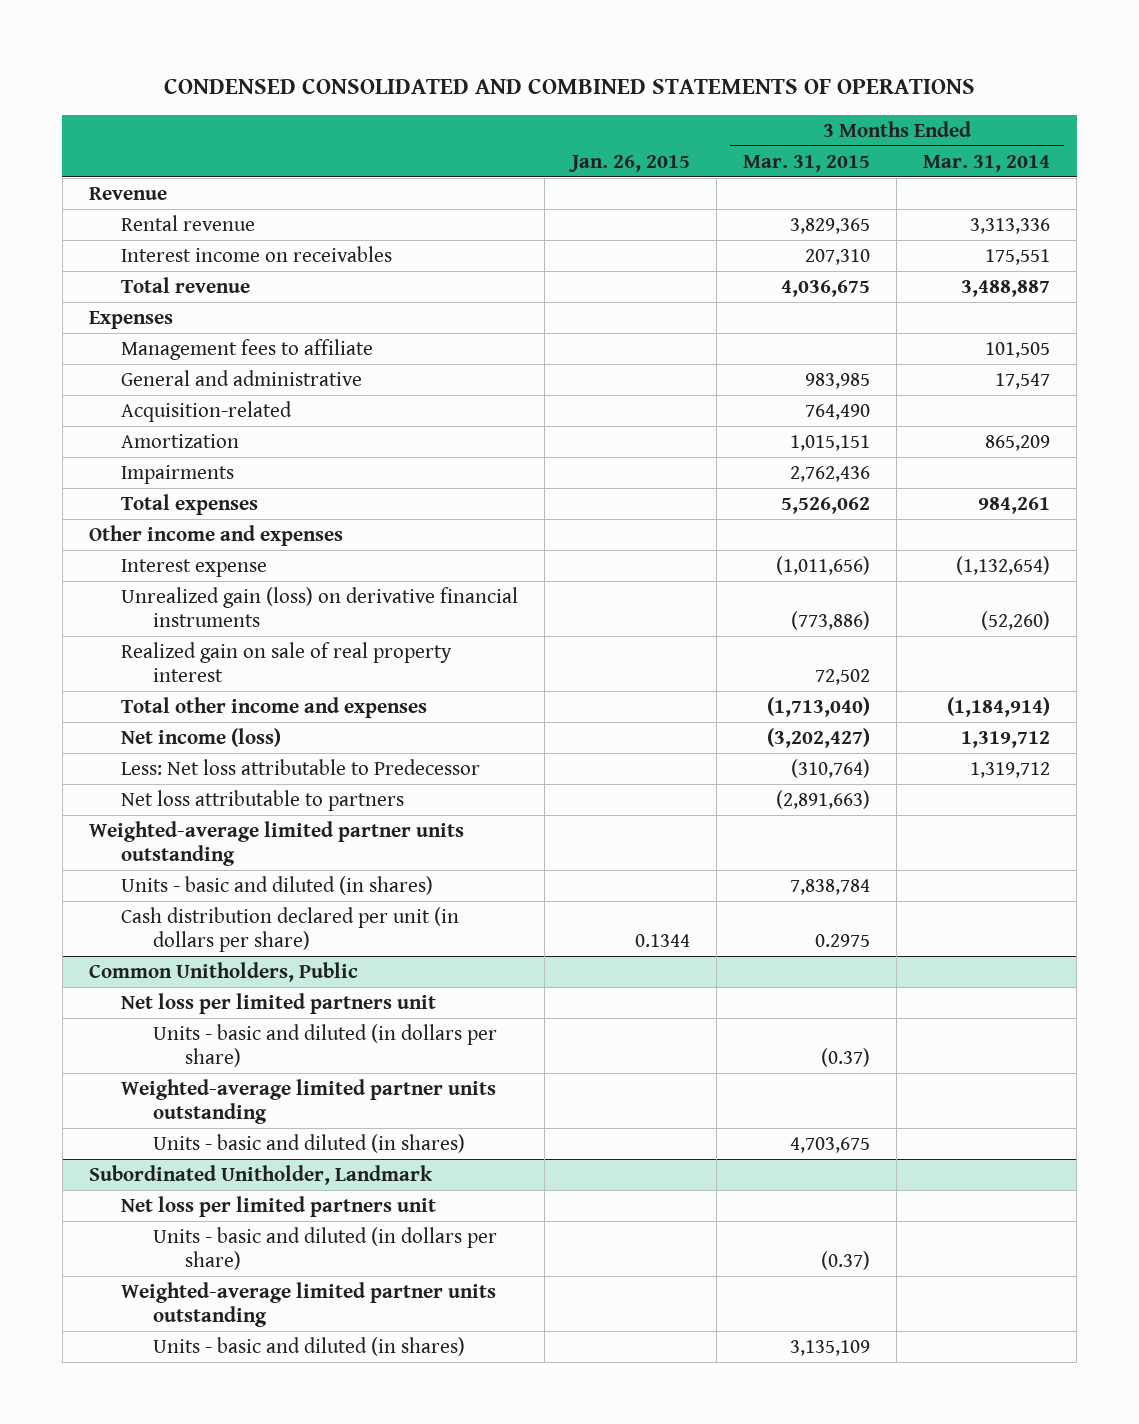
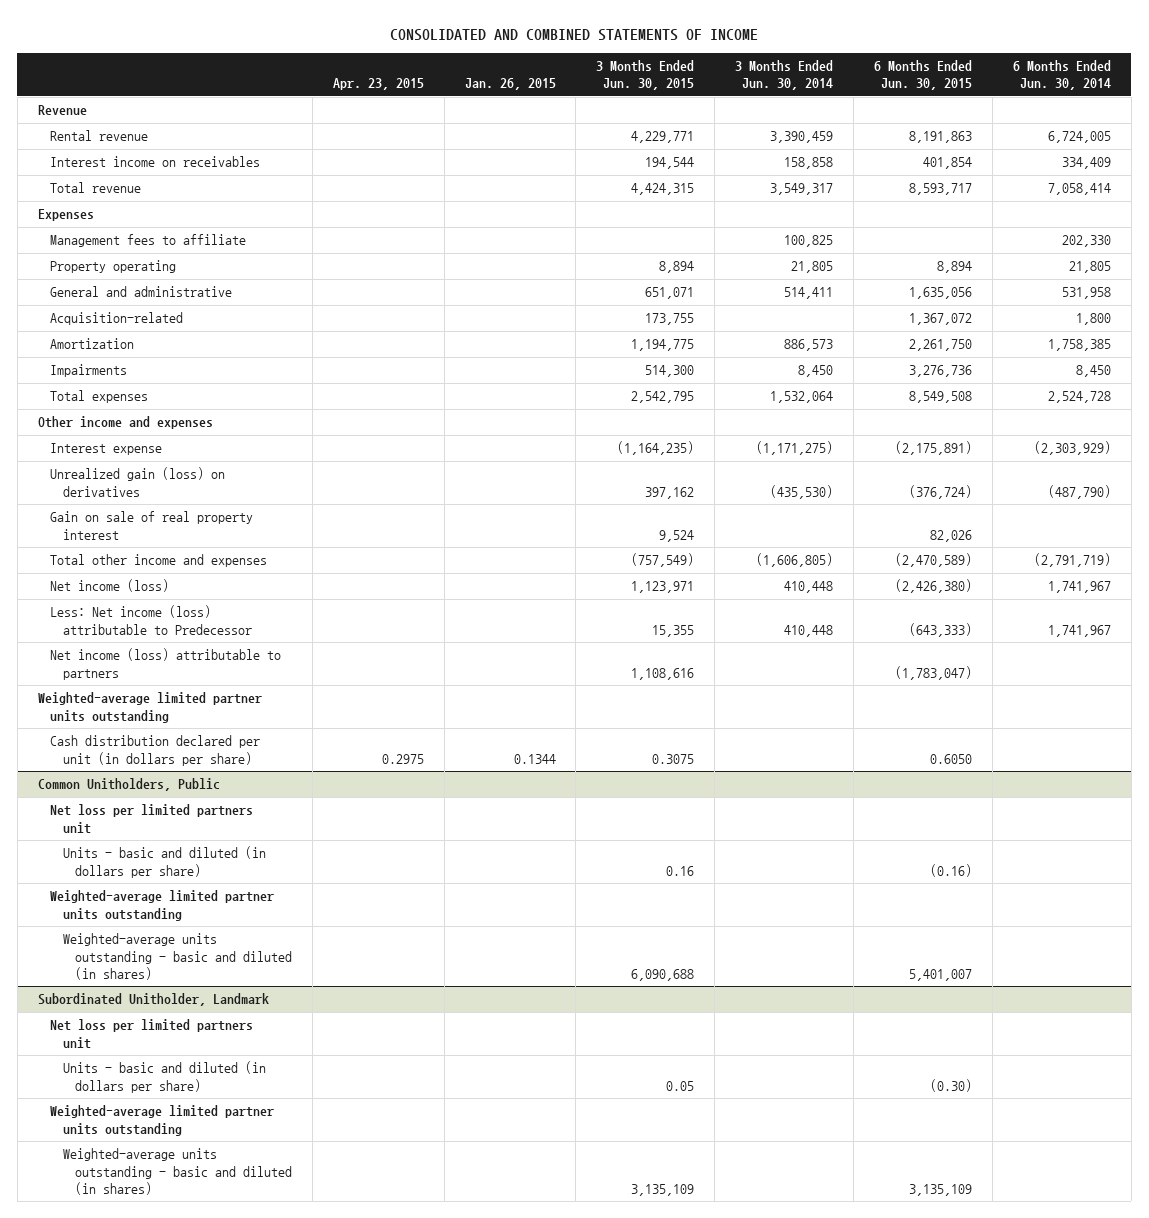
- CONDENSED CONSOLIDATED AND COMBINED STATEMENTS OF OPERATIONS
+ CONSOLIDATED AND COMBINED STATEMENTS OF INCOME
- | Jan. 26, 2015 | 3 Months Ended Mar. 31, 2015 | 3 Months Ended Mar. 31, 2014
+ | Apr. 23, 2015 | Jan. 26, 2015 | 3 Months Ended Jun. 30, 2015 | 3 Months Ended Jun. 30, 2014 | 6 Months Ended Jun. 30, 2015 | 6 Months Ended Jun. 30, 2014
+ Property operating | | | 8,894 | 21,805 | 8,894 | 21,805
- Unrealized gain (loss) on derivative financial instruments | | (773,886) | (52,260)
- Realized gain on sale of real property interest | | 72,502 |
+ Unrealized gain (loss) on derivatives | | | 397,162 | (435,530) | (376,724) | (487,790)
+ Gain on sale of real property interest | | | 9,524 | | 82,026 |
- Less: Net loss attributable to Predecessor | | (310,764) | 1,319,712
- Net loss attributable to partners | | (2,891,663) |
+ Less: Net income (loss) attributable to Predecessor | | | 15,355 | 410,448 | (643,333) | 1,741,967
+ Net income (loss) attributable to partners | | | 1,108,616 | | (1,783,047) |
- Units - basic and diluted (in shares) | | 7,838,784 |
@ Common Unitholders, Public
- Units - basic and diluted (in shares) | | 4,703,675 |
+ Weighted-average units outstanding - basic and diluted (in shares) | | | 6,090,688 | | 5,401,007 |
@ Subordinated Unitholder, Landmark
- Units - basic and diluted (in shares) | | 3,135,109 |
+ Weighted-average units outstanding - basic and diluted (in shares) | | | 3,135,109 | | 3,135,109 |

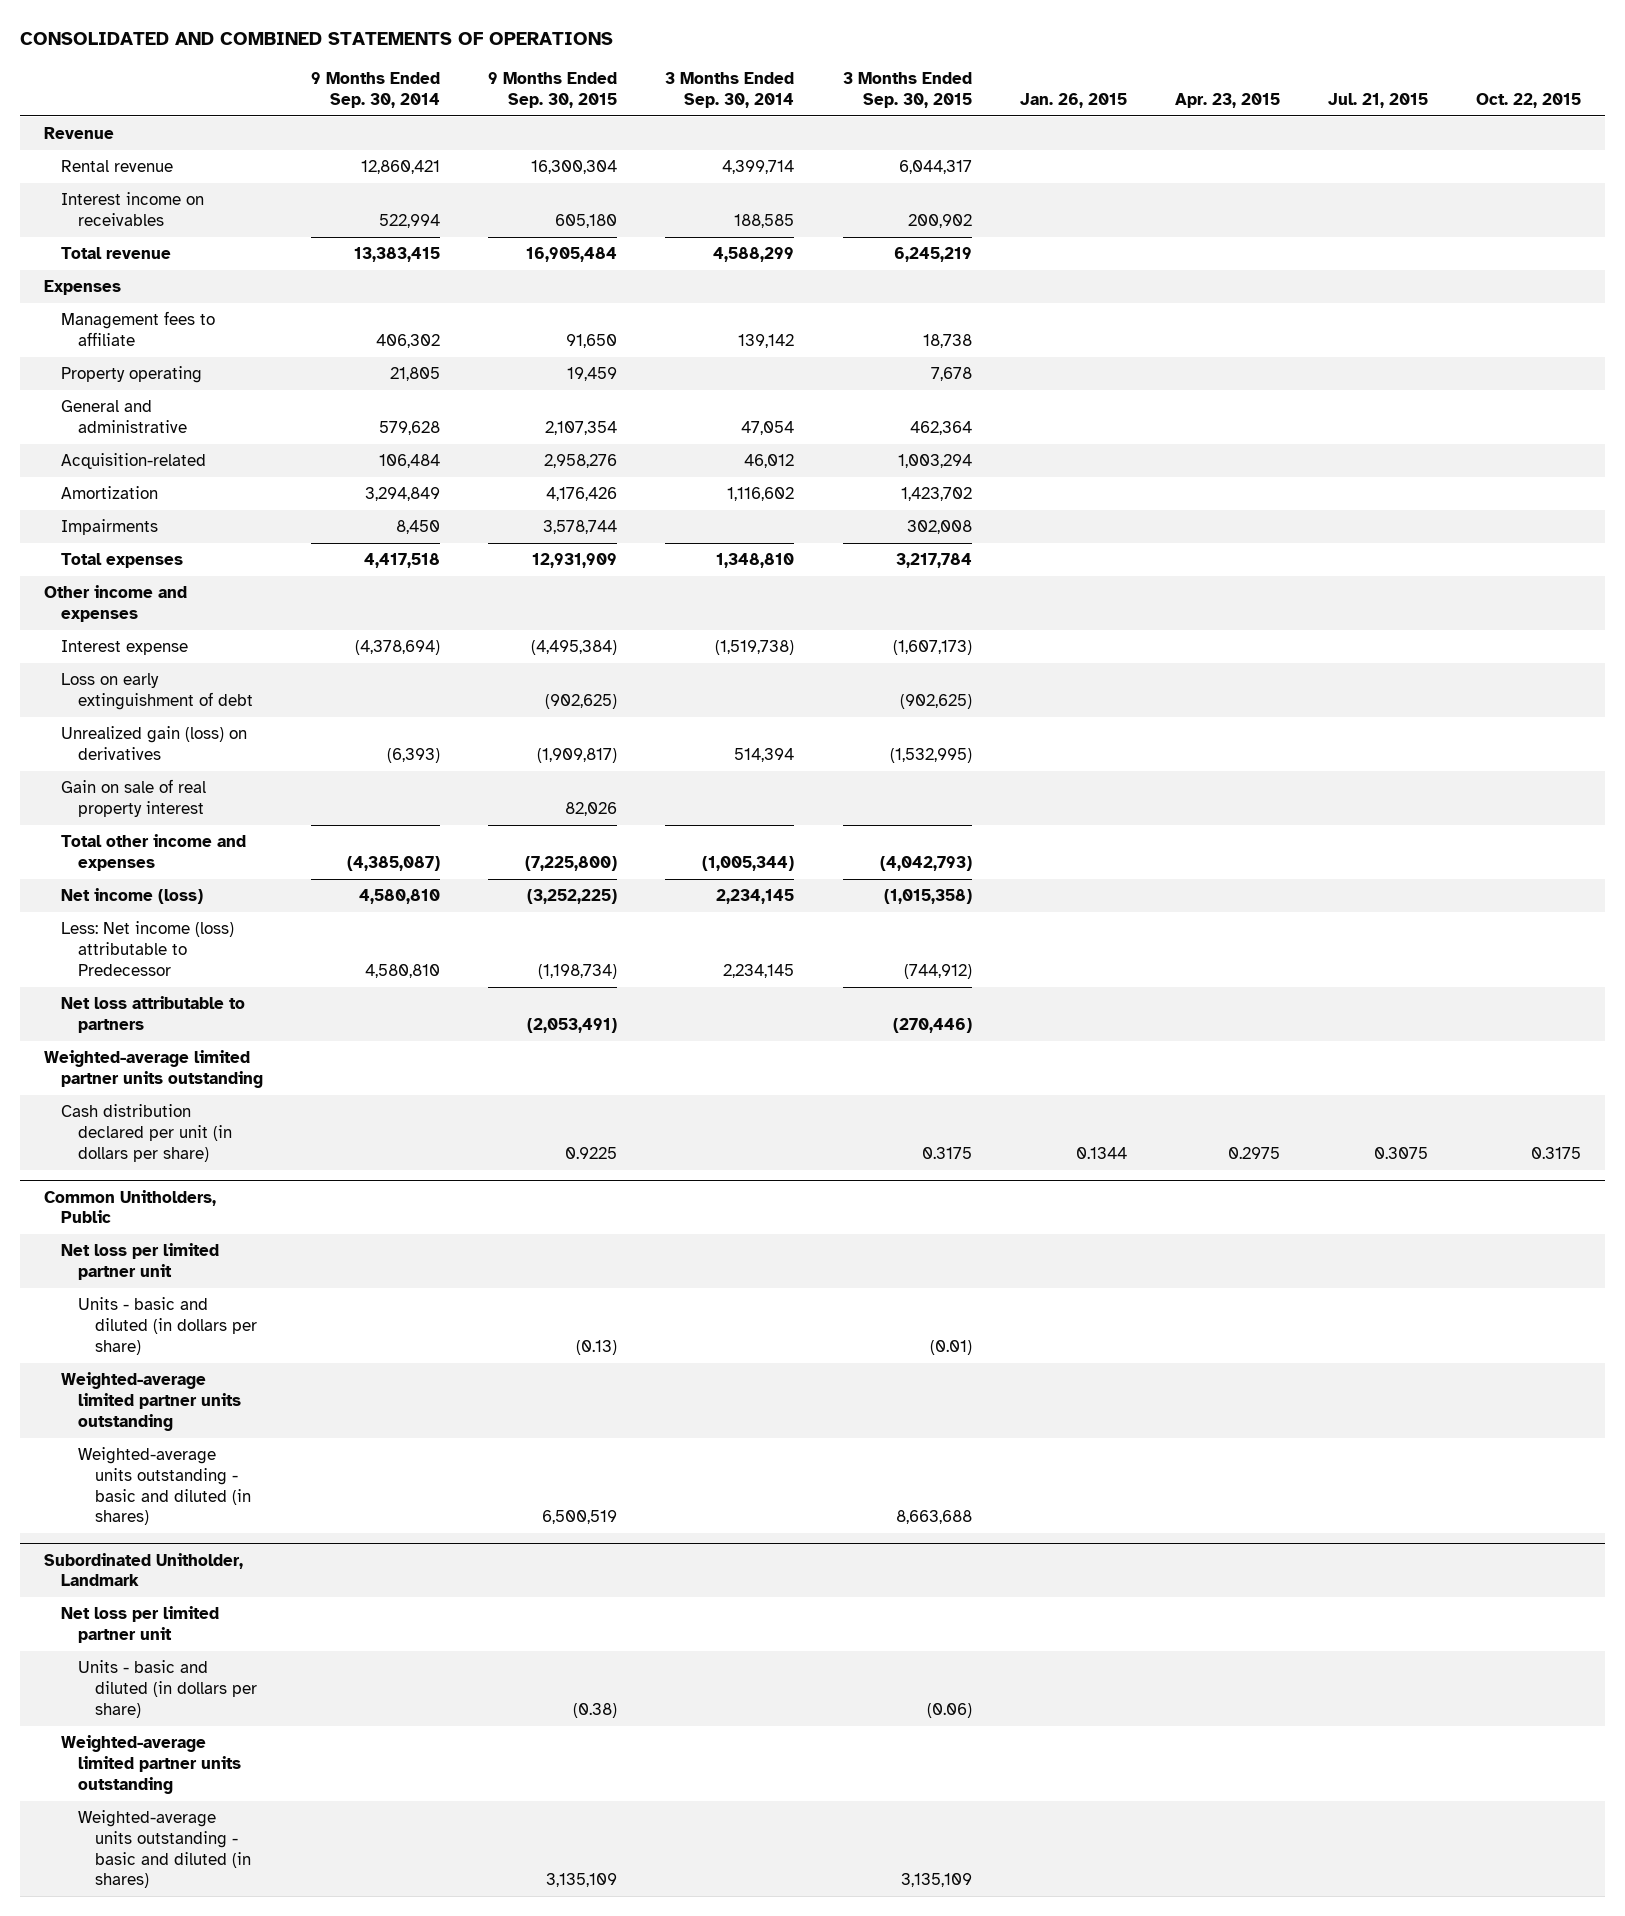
- CONSOLIDATED AND COMBINED STATEMENTS OF INCOME
+ CONSOLIDATED AND COMBINED STATEMENTS OF OPERATIONS
- | Apr. 23, 2015 | Jan. 26, 2015 | 3 Months Ended Jun. 30, 2015 | 3 Months Ended Jun. 30, 2014 | 6 Months Ended Jun. 30, 2015 | 6 Months Ended Jun. 30, 2014
+ | 9 Months Ended Sep. 30, 2014 | 9 Months Ended Sep. 30, 2015 | 3 Months Ended Sep. 30, 2014 | 3 Months Ended Sep. 30, 2015 | Jan. 26, 2015 | Apr. 23, 2015 | Jul. 21, 2015 | Oct. 22, 2015
+ Loss on early extinguishment of debt | | (902,625) | | (902,625) | | | |
- Net income (loss) attributable to partners | | | 1,108,616 | | (1,783,047) |
+ Net loss attributable to partners | | (2,053,491) | | (270,446) | | | |
@ Common Unitholders, Public
- Net loss per limited partners unit
+ Net loss per limited partner unit
@ Subordinated Unitholder, Landmark
- Net loss per limited partners unit
+ Net loss per limited partner unit

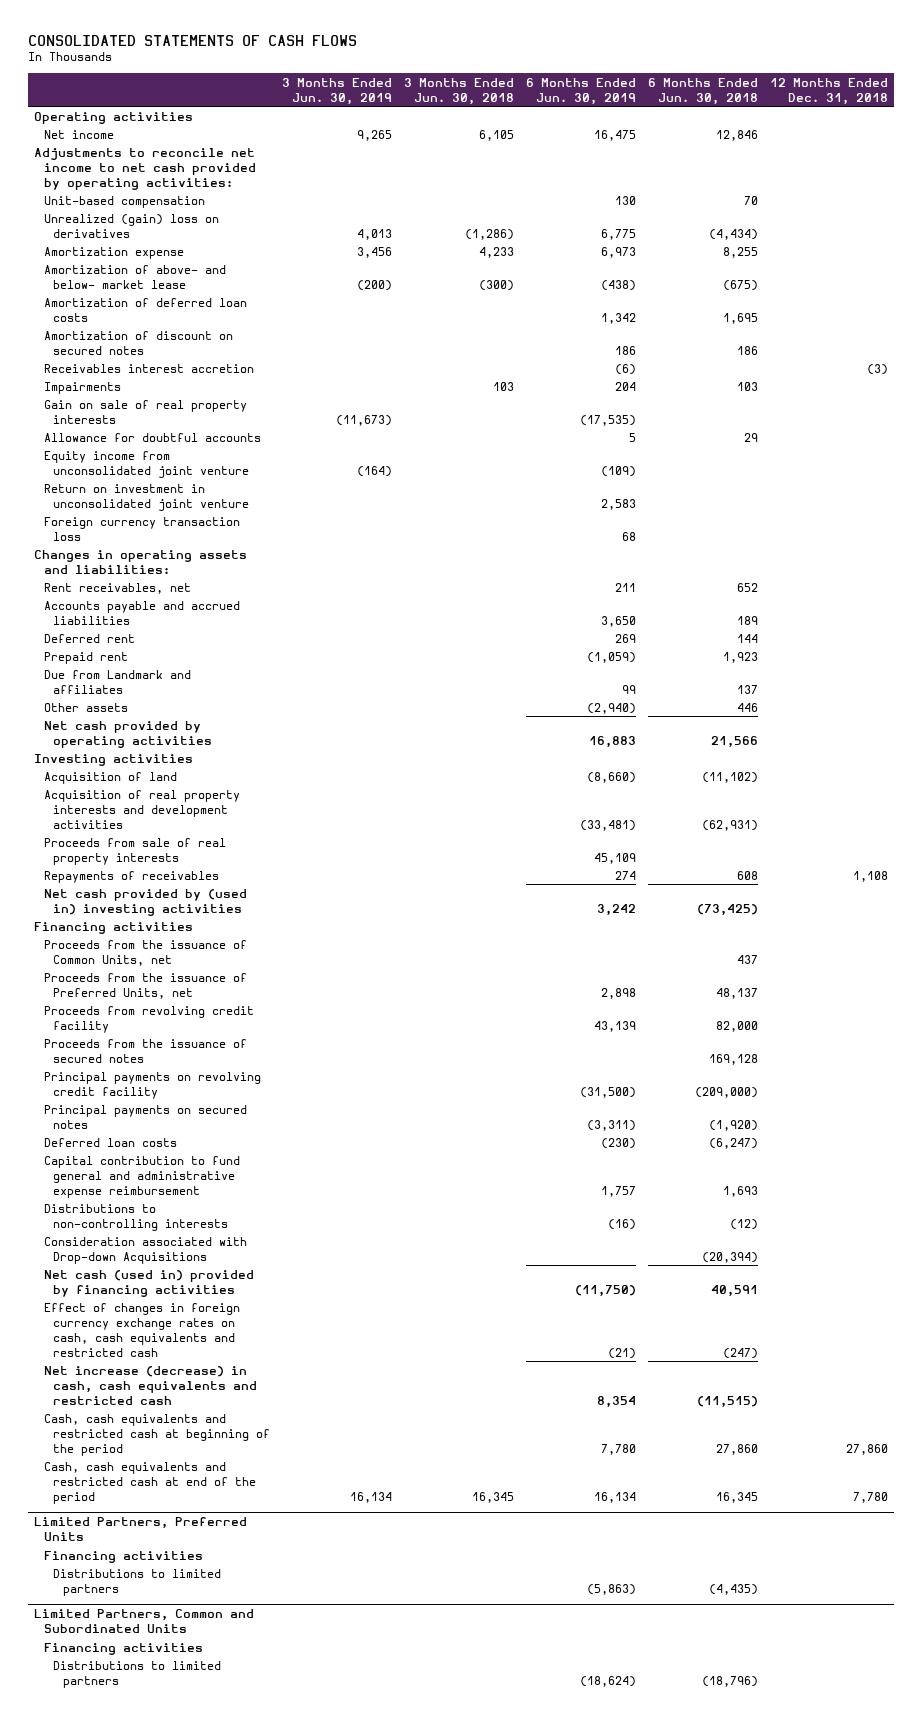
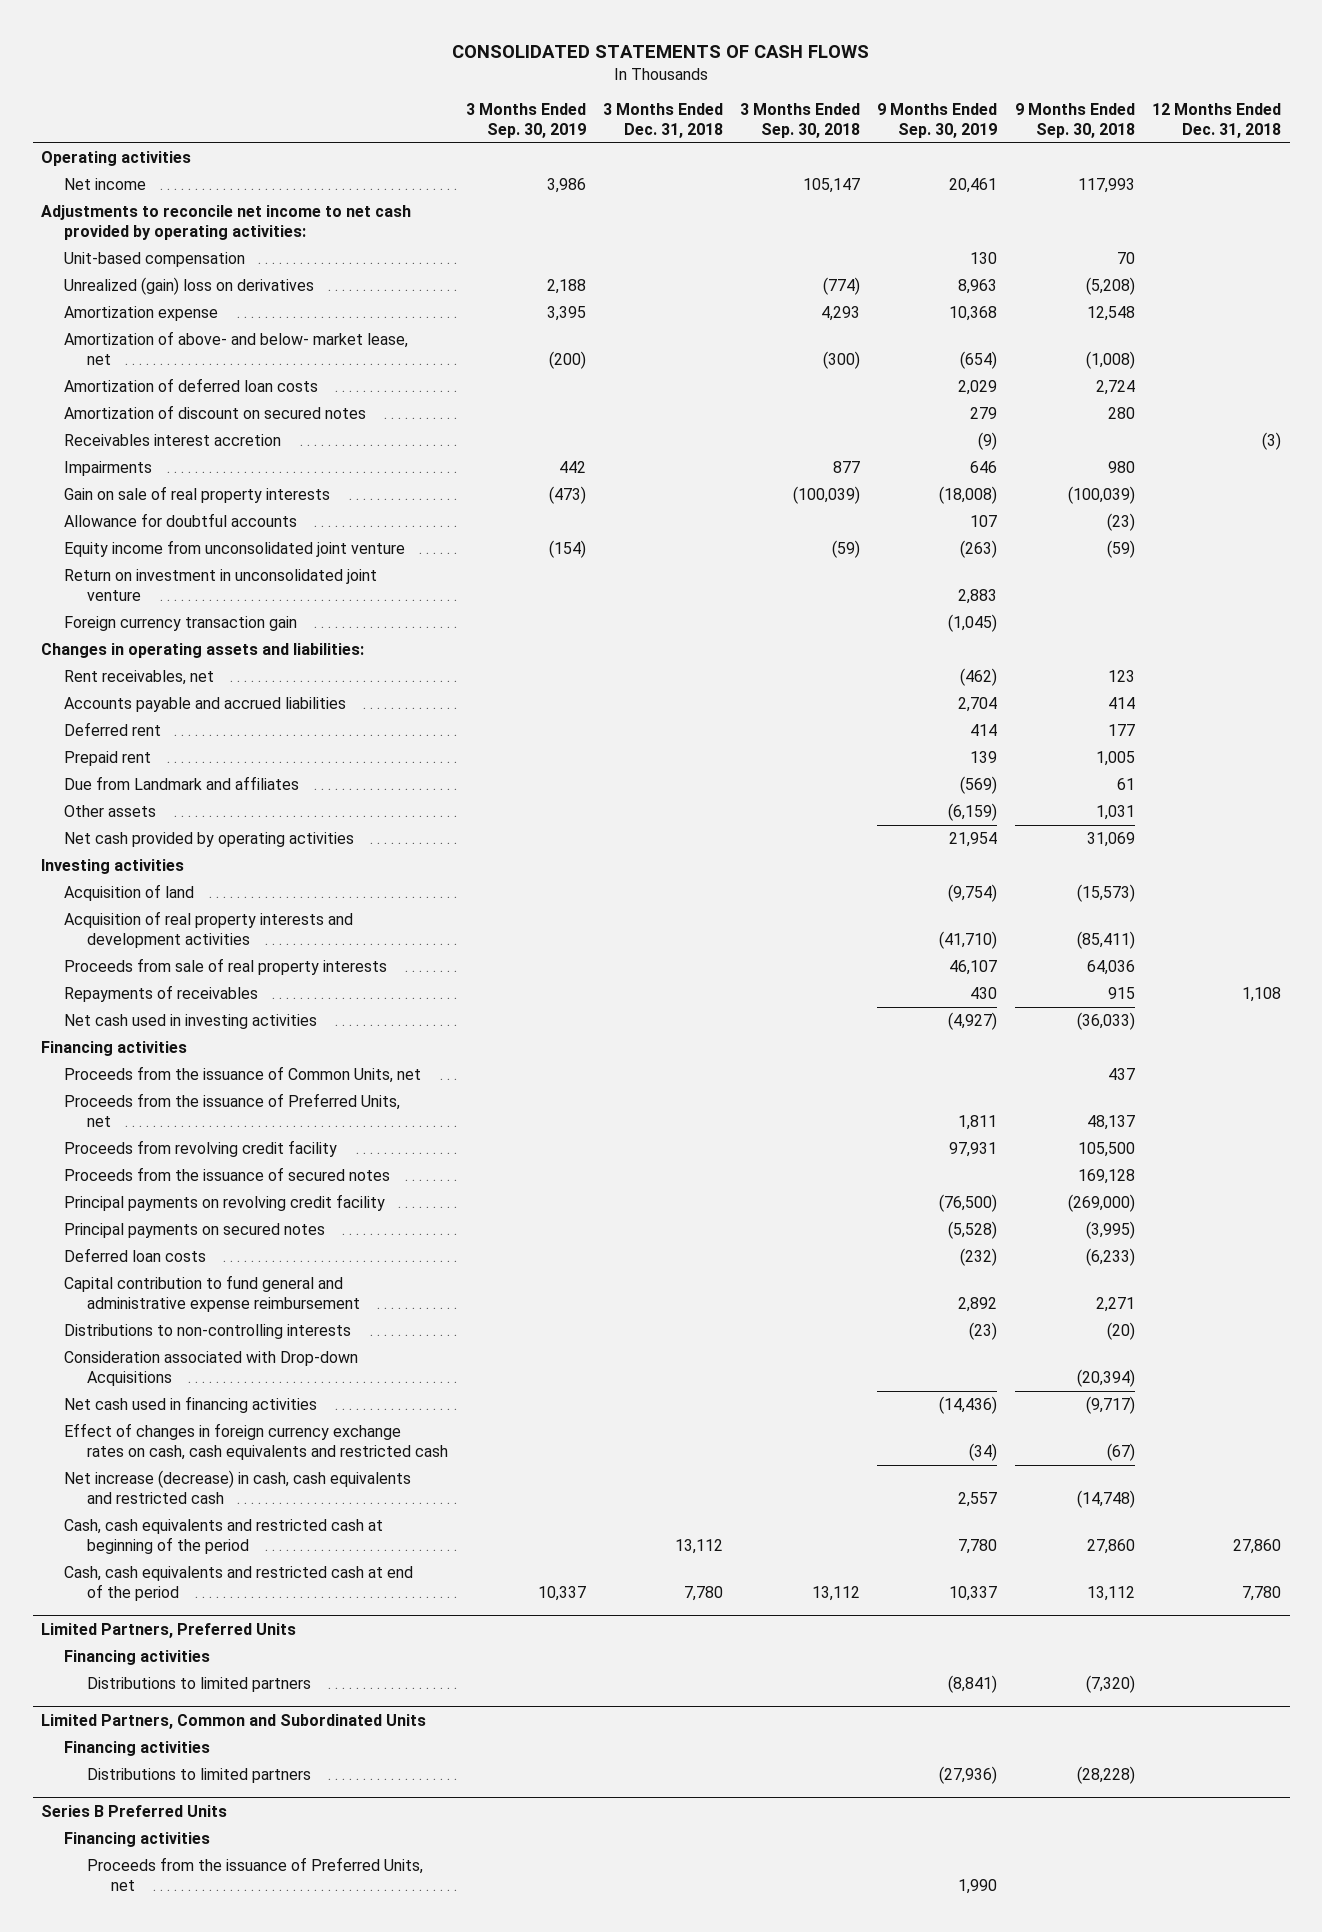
- | 3 Months Ended Jun. 30, 2019 | 3 Months Ended Jun. 30, 2018 | 6 Months Ended Jun. 30, 2019 | 6 Months Ended Jun. 30, 2018 | 12 Months Ended Dec. 31, 2018
+ | 3 Months Ended Sep. 30, 2019 | 3 Months Ended Dec. 31, 2018 | 3 Months Ended Sep. 30, 2018 | 9 Months Ended Sep. 30, 2019 | 9 Months Ended Sep. 30, 2018 | 12 Months Ended Dec. 31, 2018
- Amortization of above- and below- market lease | (200) | (300) | (438) | (675) |
+ Amortization of above- and below- market lease, net | (200) | | (300) | (654) | (1,008) |
- Foreign currency transaction loss | | | 68 | |
+ Foreign currency transaction gain | | | | (1,045) | |
- Net cash provided by (used in) investing activities | | | 3,242 | (73,425) |
+ Net cash used in investing activities | | | | (4,927) | (36,033) |
- Net cash (used in) provided by financing activities | | | (11,750) | 40,591 |
+ Net cash used in financing activities | | | | (14,436) | (9,717) |
+ Series B Preferred Units
+ Financing activities
+ Proceeds from the issuance of Preferred Units, net | | | | 1,990 | |

